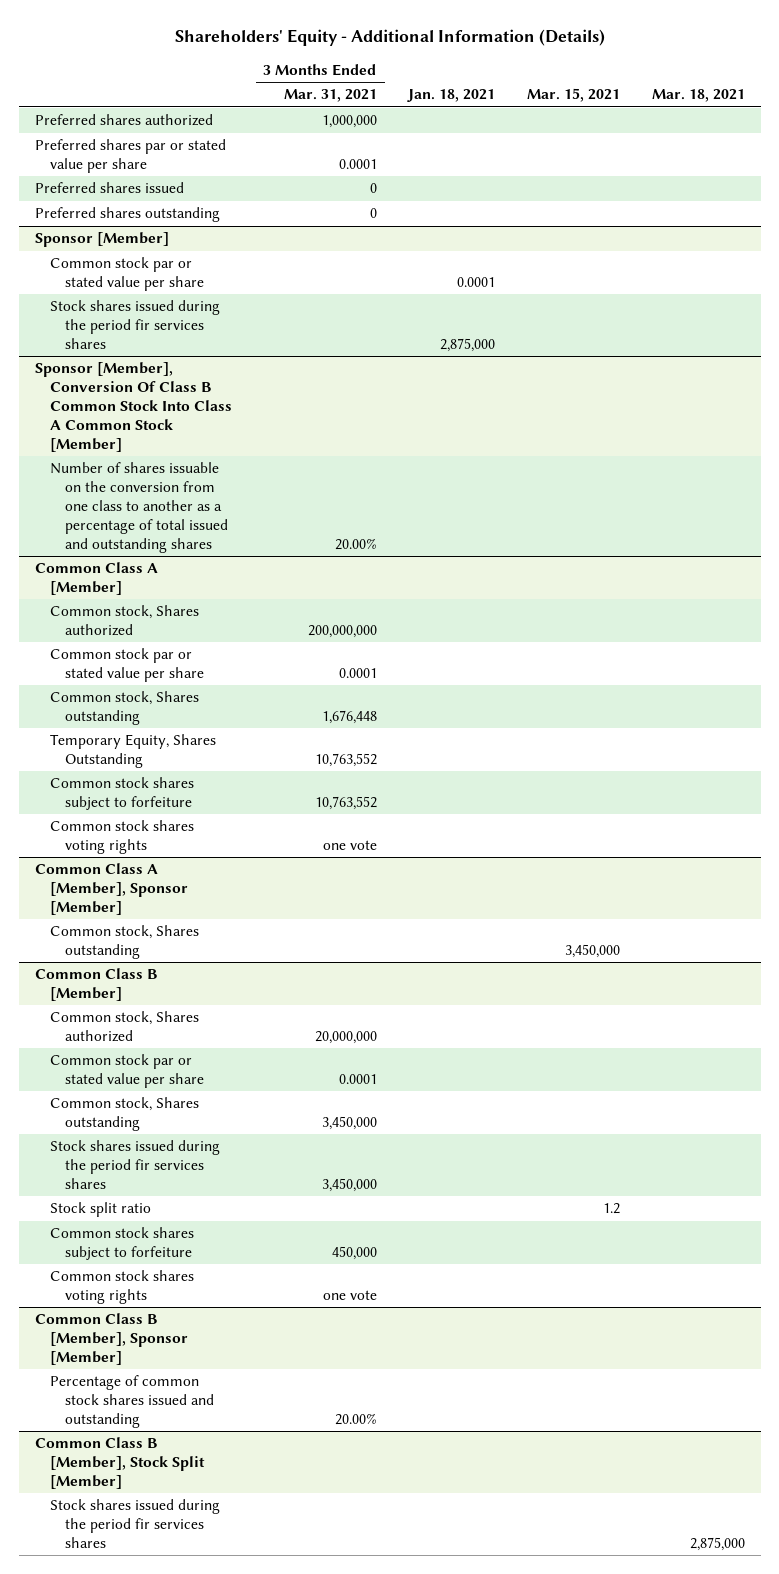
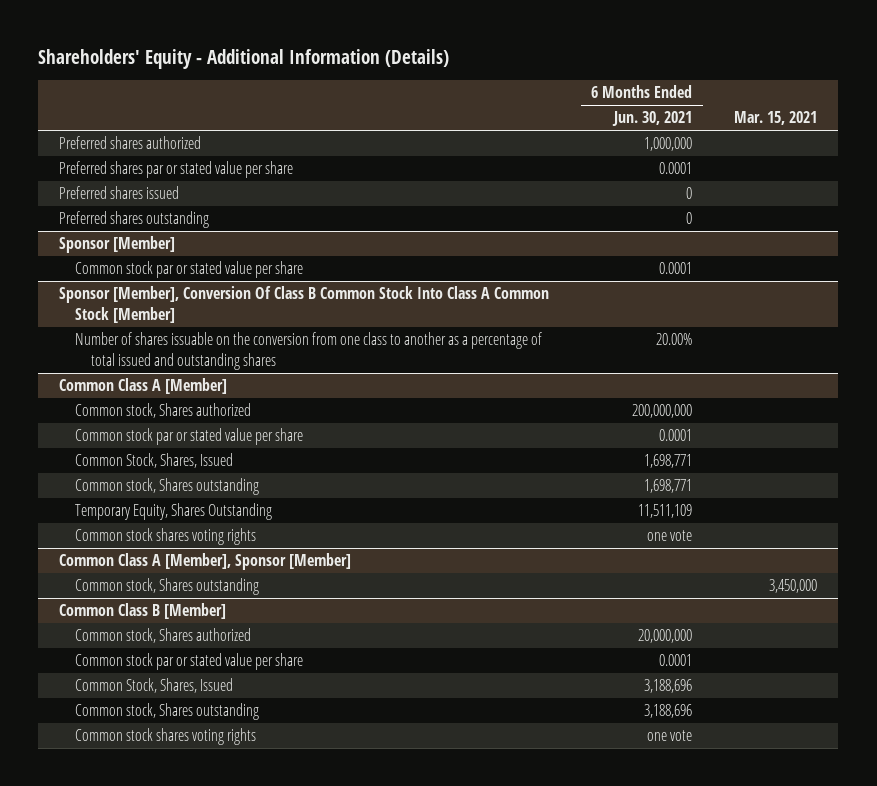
- | 3 Months Ended Mar. 31, 2021 | Jan. 18, 2021 | Mar. 15, 2021 | Mar. 18, 2021
+ | 6 Months Ended Jun. 30, 2021 | Mar. 15, 2021
@ Sponsor [Member]
- Stock shares issued during the period fir services shares | | 2,875,000 | |
@ Common Class A [Member]
+ Common Stock, Shares, Issued | 1,698,771 |
- Common stock shares subject to forfeiture | 10,763,552 | | |
@ Common Class B [Member]
+ Common Stock, Shares, Issued | 3,188,696 |
- Stock shares issued during the period fir services shares | 3,450,000 | | |
- Stock split ratio | | | 1.2 |
- Common stock shares subject to forfeiture | 450,000 | | |
- Common Class B [Member], Sponsor [Member]
- Percentage of common stock shares issued and outstanding | 20.00% | | |
- Common Class B [Member], Stock Split [Member]
- Stock shares issued during the period fir services shares | | | | 2,875,000

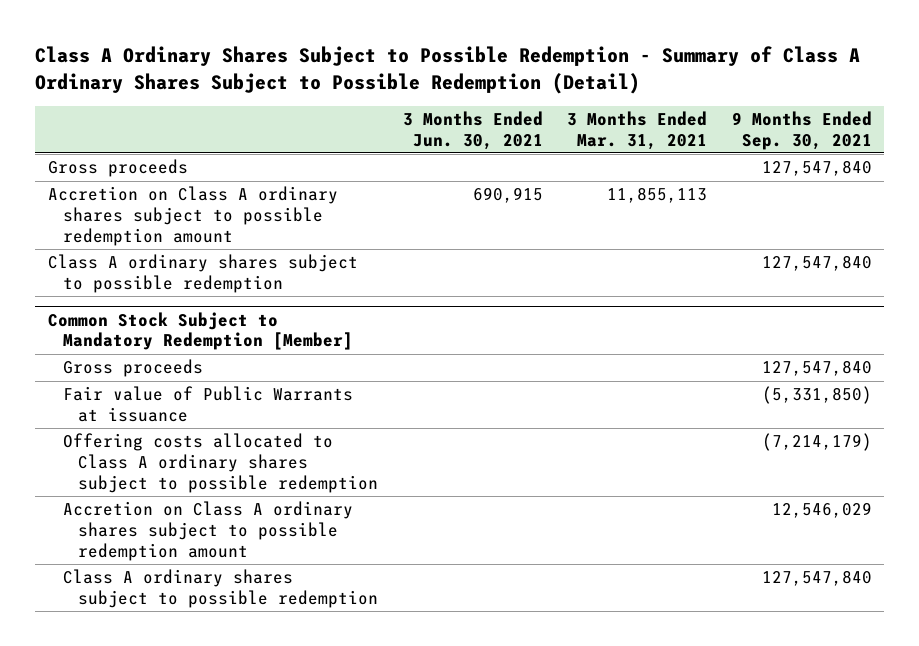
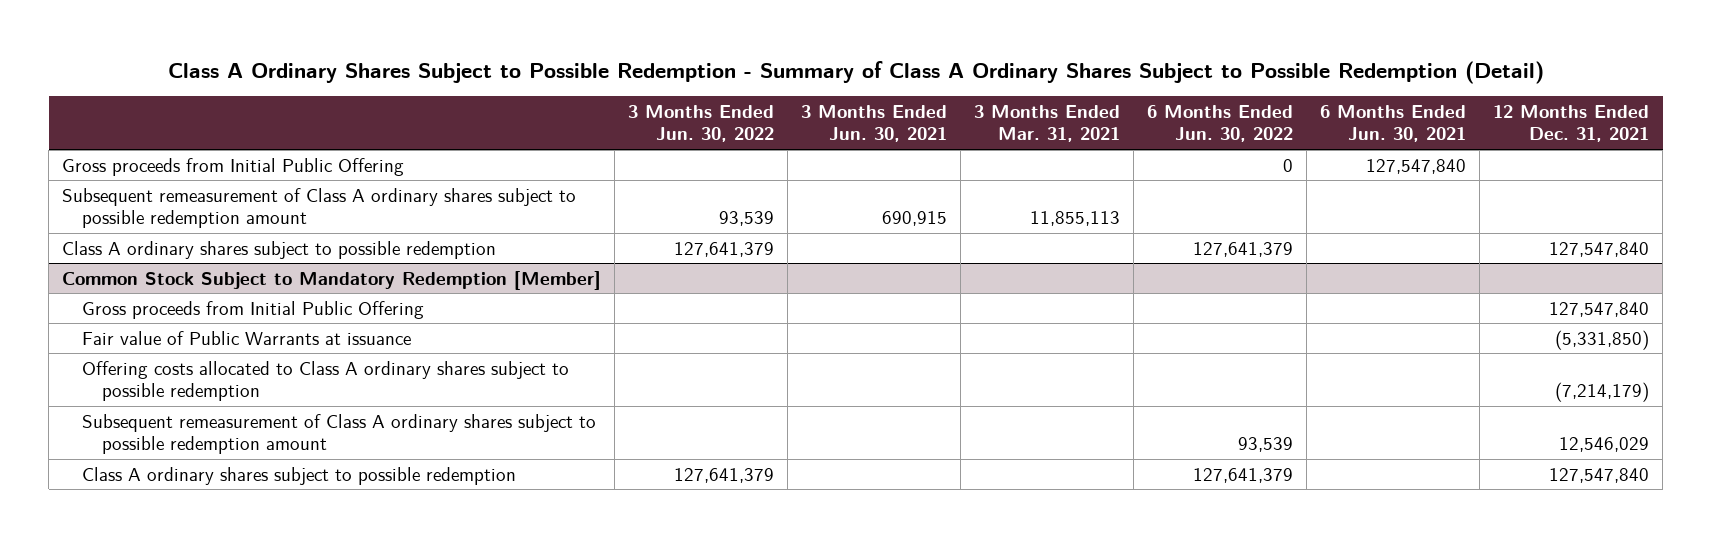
- | 3 Months Ended Jun. 30, 2021 | 3 Months Ended Mar. 31, 2021 | 9 Months Ended Sep. 30, 2021
+ | 3 Months Ended Jun. 30, 2022 | 3 Months Ended Jun. 30, 2021 | 3 Months Ended Mar. 31, 2021 | 6 Months Ended Jun. 30, 2022 | 6 Months Ended Jun. 30, 2021 | 12 Months Ended Dec. 31, 2021
- Gross proceeds | | | 127,547,840
- Accretion on Class A ordinary shares subject to possible redemption amount | 690,915 | 11,855,113 |
+ Gross proceeds from Initial Public Offering | | | | 0 | 127,547,840 |
+ Subsequent remeasurement of Class A ordinary shares subject to possible redemption amount | 93,539 | 690,915 | 11,855,113 | | |
@ Common Stock Subject to Mandatory Redemption [Member]
- Gross proceeds | | | 127,547,840
+ Gross proceeds from Initial Public Offering | | | | | | 127,547,840
- Accretion on Class A ordinary shares subject to possible redemption amount | | | 12,546,029
+ Subsequent remeasurement of Class A ordinary shares subject to possible redemption amount | | | | 93,539 | | 12,546,029

